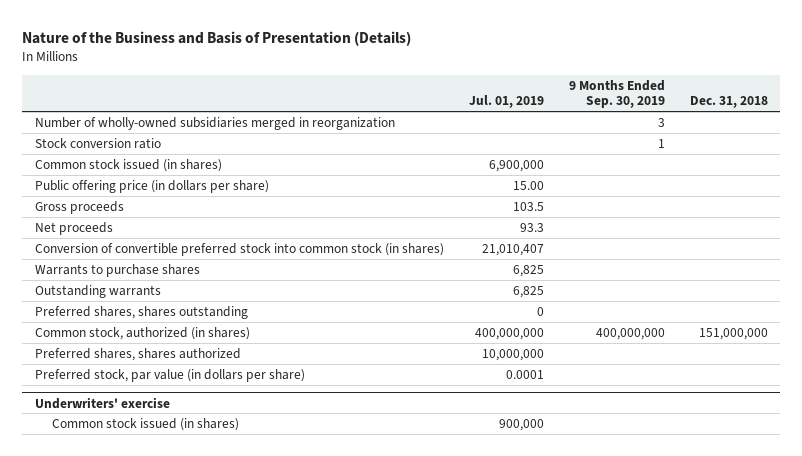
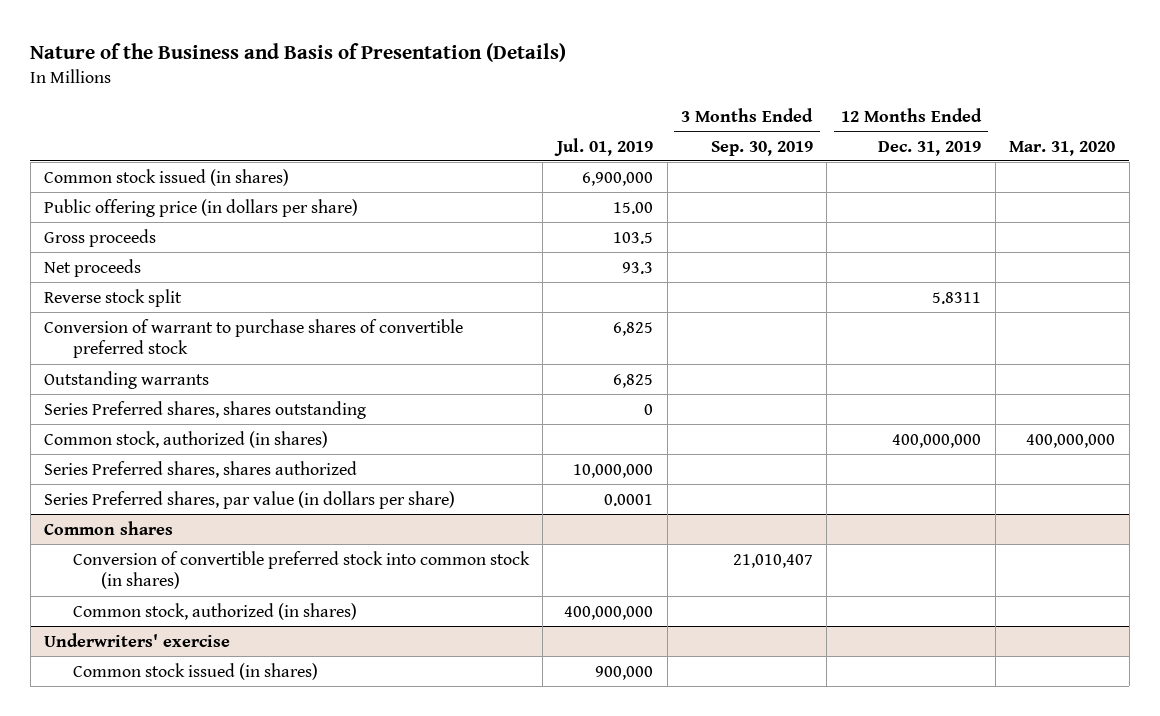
- | Jul. 01, 2019 | 9 Months Ended Sep. 30, 2019 | Dec. 31, 2018
+ | Jul. 01, 2019 | 3 Months Ended Sep. 30, 2019 | 12 Months Ended Dec. 31, 2019 | Mar. 31, 2020
- Number of wholly-owned subsidiaries merged in reorganization | | 3 |
- Stock conversion ratio | | 1 |
- Conversion of convertible preferred stock into common stock (in shares) | 21,010,407 | |
- Warrants to purchase shares | 6,825 | |
+ Reverse stock split | | | 5.8311 |
+ Conversion of warrant to purchase shares of convertible preferred stock | 6,825 | | |
- Preferred shares, shares outstanding | 0 | |
+ Series Preferred shares, shares outstanding | 0 | | |
+ Common stock, authorized (in shares) | | | 400,000,000 | 400,000,000
+ Series Preferred shares, shares authorized | 10,000,000 | | |
+ Series Preferred shares, par value (in dollars per share) | 0.0001 | | |
+ Common shares
+ Conversion of convertible preferred stock into common stock (in shares) | | 21,010,407 | |
- Preferred shares, shares authorized | 10,000,000 | |
- Preferred stock, par value (in dollars per share) | 0.0001 | |

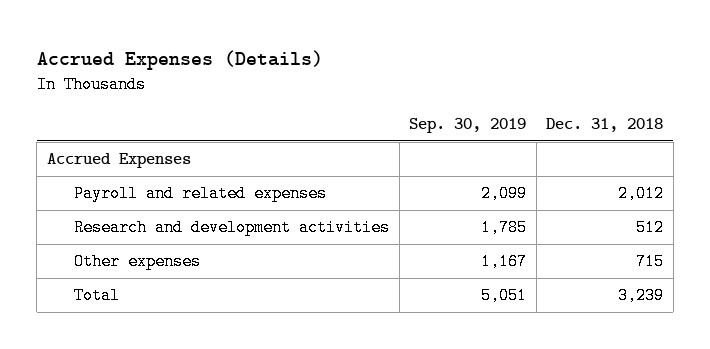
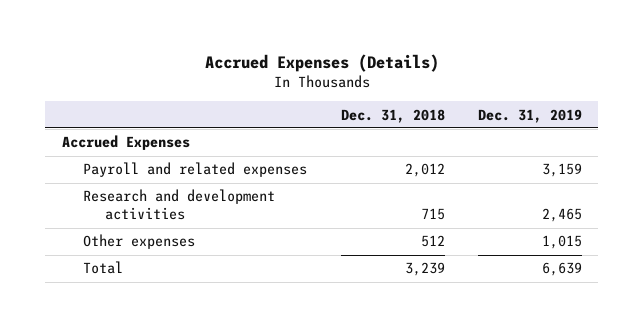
- | Sep. 30, 2019 | Dec. 31, 2018
+ | Dec. 31, 2018 | Dec. 31, 2019
- Research and development activities | 1,785 | 512
- Other expenses | 1,167 | 715
+ Research and development activities | 715 | 2,465
+ Other expenses | 512 | 1,015

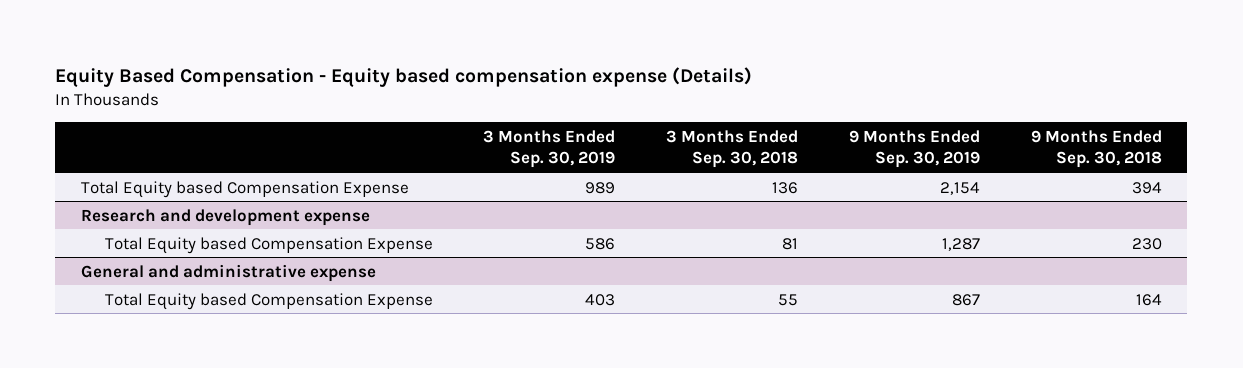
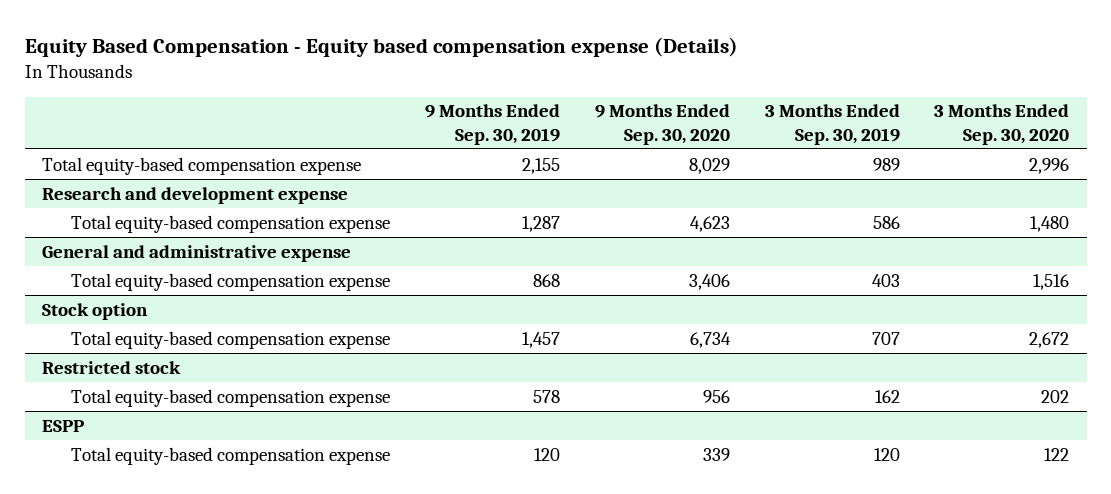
- | 3 Months Ended Sep. 30, 2019 | 3 Months Ended Sep. 30, 2018 | 9 Months Ended Sep. 30, 2019 | 9 Months Ended Sep. 30, 2018
+ | 9 Months Ended Sep. 30, 2019 | 9 Months Ended Sep. 30, 2020 | 3 Months Ended Sep. 30, 2019 | 3 Months Ended Sep. 30, 2020
- Total Equity based Compensation Expense | 989 | 136 | 2,154 | 394
+ Total equity-based compensation expense | 2,155 | 8,029 | 989 | 2,996
@ Research and development expense
- Total Equity based Compensation Expense | 586 | 81 | 1,287 | 230
+ Total equity-based compensation expense | 1,287 | 4,623 | 586 | 1,480
@ General and administrative expense
- Total Equity based Compensation Expense | 403 | 55 | 867 | 164
+ Total equity-based compensation expense | 868 | 3,406 | 403 | 1,516
+ Stock option
+ Total equity-based compensation expense | 1,457 | 6,734 | 707 | 2,672
+ Restricted stock
+ Total equity-based compensation expense | 578 | 956 | 162 | 202
+ ESPP
+ Total equity-based compensation expense | 120 | 339 | 120 | 122

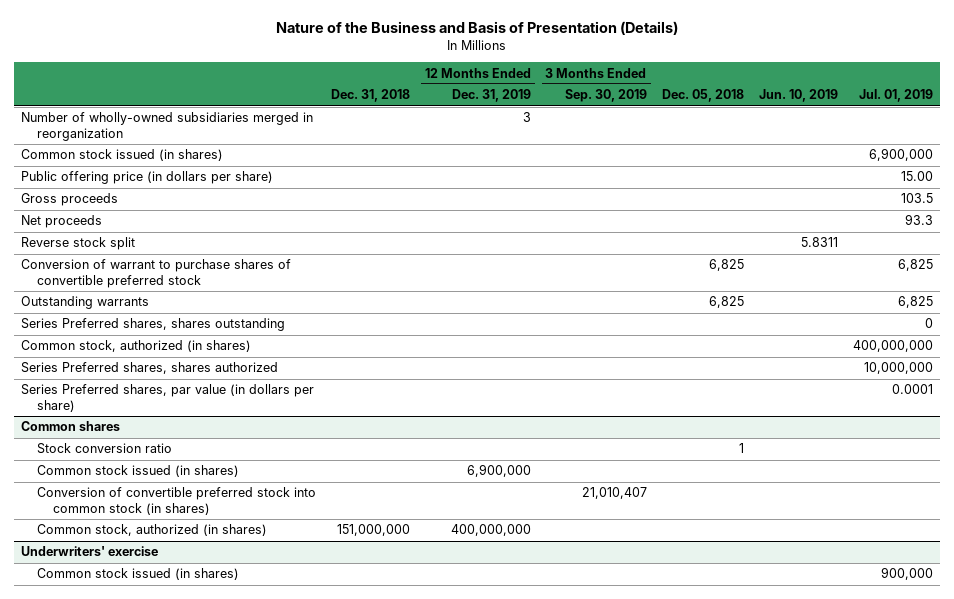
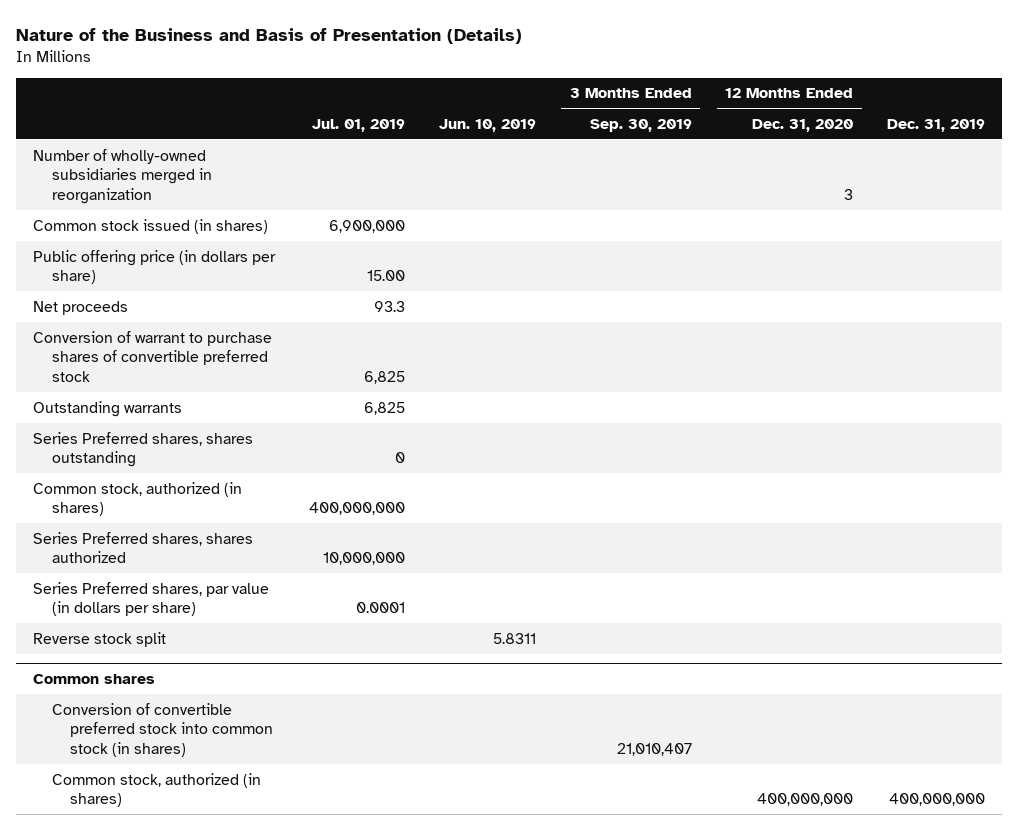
- | Dec. 31, 2018 | 12 Months Ended Dec. 31, 2019 | 3 Months Ended Sep. 30, 2019 | Dec. 05, 2018 | Jun. 10, 2019 | Jul. 01, 2019
+ | Jul. 01, 2019 | Jun. 10, 2019 | 3 Months Ended Sep. 30, 2019 | 12 Months Ended Dec. 31, 2020 | Dec. 31, 2019
- Gross proceeds | | | | | | 103.5
moved down: Reverse stock split | | 5.8311 | | |
@ Common shares
- Stock conversion ratio | | | | 1 | |
- Common stock issued (in shares) | | 6,900,000 | | | |
- Underwriters' exercise
- Common stock issued (in shares) | | | | | | 900,000

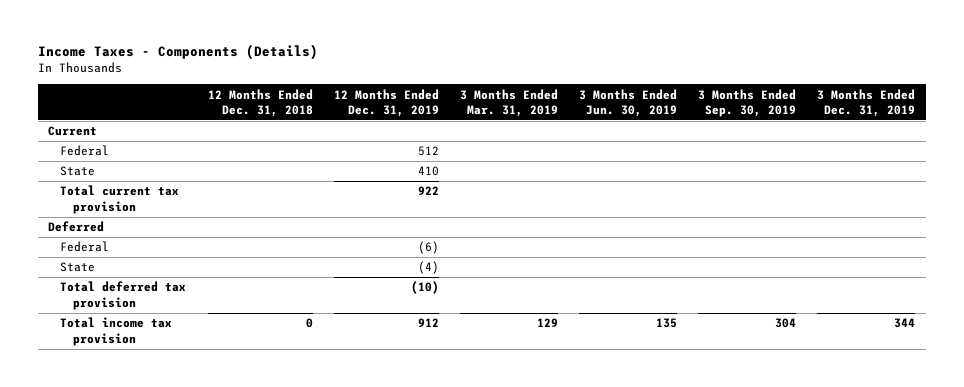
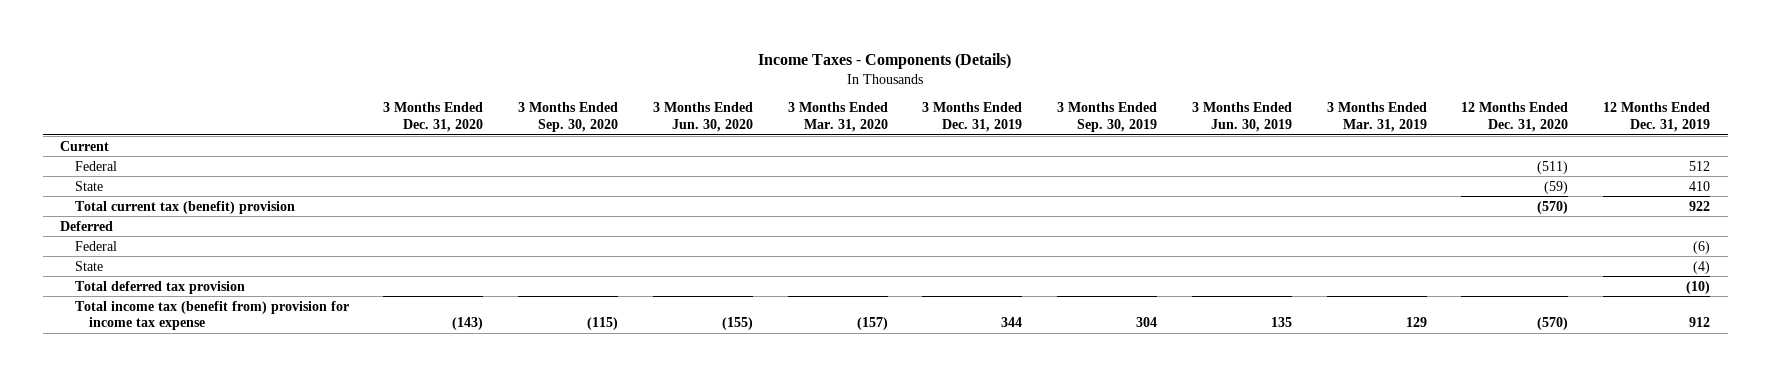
- | 12 Months Ended Dec. 31, 2018 | 12 Months Ended Dec. 31, 2019 | 3 Months Ended Mar. 31, 2019 | 3 Months Ended Jun. 30, 2019 | 3 Months Ended Sep. 30, 2019 | 3 Months Ended Dec. 31, 2019
+ | 3 Months Ended Dec. 31, 2020 | 3 Months Ended Sep. 30, 2020 | 3 Months Ended Jun. 30, 2020 | 3 Months Ended Mar. 31, 2020 | 3 Months Ended Dec. 31, 2019 | 3 Months Ended Sep. 30, 2019 | 3 Months Ended Jun. 30, 2019 | 3 Months Ended Mar. 31, 2019 | 12 Months Ended Dec. 31, 2020 | 12 Months Ended Dec. 31, 2019
- Total current tax provision | | 922 | | | |
+ Total current tax (benefit) provision | | | | | | | | | (570) | 922
- Total income tax provision | 0 | 912 | 129 | 135 | 304 | 344
+ Total income tax (benefit from) provision for income tax expense | (143) | (115) | (155) | (157) | 344 | 304 | 135 | 129 | (570) | 912

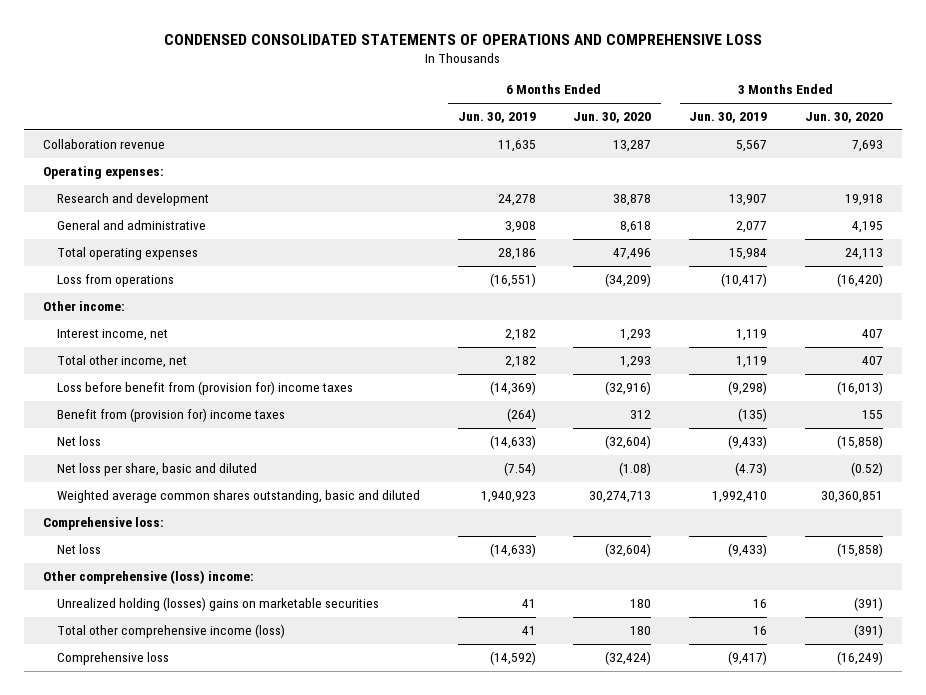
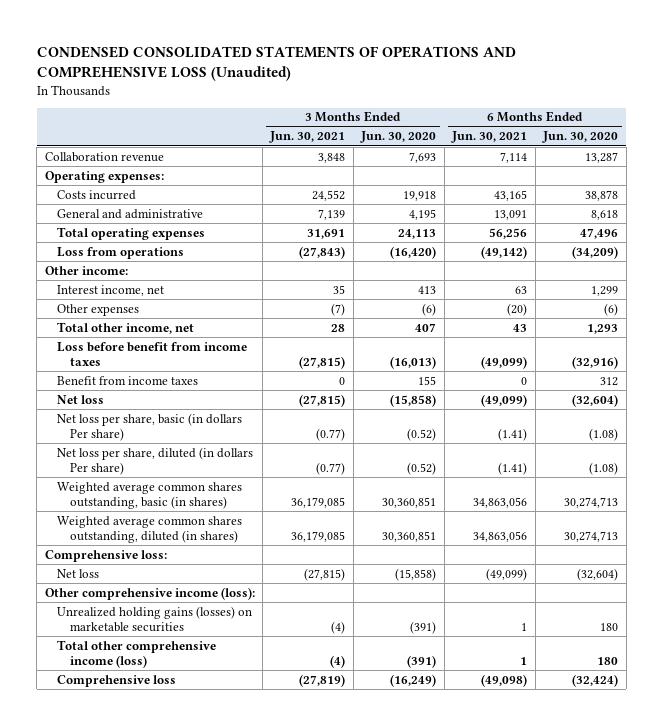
- CONDENSED CONSOLIDATED STATEMENTS OF OPERATIONS AND COMPREHENSIVE LOSS
+ CONDENSED CONSOLIDATED STATEMENTS OF OPERATIONS AND COMPREHENSIVE LOSS (Unaudited)
- | 6 Months Ended Jun. 30, 2019 | 6 Months Ended Jun. 30, 2020 | 3 Months Ended Jun. 30, 2019 | 3 Months Ended Jun. 30, 2020
+ | 3 Months Ended Jun. 30, 2021 | 3 Months Ended Jun. 30, 2020 | 6 Months Ended Jun. 30, 2021 | 6 Months Ended Jun. 30, 2020
- Research and development | 24,278 | 38,878 | 13,907 | 19,918
+ Costs incurred | 24,552 | 19,918 | 43,165 | 38,878
- Interest income, net | 2,182 | 1,293 | 1,119 | 407
+ Interest income, net | 35 | 413 | 63 | 1,299
+ Other expenses | (7) | (6) | (20) | (6)
- Loss before benefit from (provision for) income taxes | (14,369) | (32,916) | (9,298) | (16,013)
- Benefit from (provision for) income taxes | (264) | 312 | (135) | 155
+ Loss before benefit from income taxes | (27,815) | (16,013) | (49,099) | (32,916)
+ Benefit from income taxes | 0 | 155 | 0 | 312
- Net loss per share, basic and diluted | (7.54) | (1.08) | (4.73) | (0.52)
- Weighted average common shares outstanding, basic and diluted | 1,940,923 | 30,274,713 | 1,992,410 | 30,360,851
+ Net loss per share, basic (in dollars Per share) | (0.77) | (0.52) | (1.41) | (1.08)
+ Net loss per share, diluted (in dollars Per share) | (0.77) | (0.52) | (1.41) | (1.08)
+ Weighted average common shares outstanding, basic (in shares) | 36,179,085 | 30,360,851 | 34,863,056 | 30,274,713
+ Weighted average common shares outstanding, diluted (in shares) | 36,179,085 | 30,360,851 | 34,863,056 | 30,274,713
- Other comprehensive (loss) income:
- Unrealized holding (losses) gains on marketable securities | 41 | 180 | 16 | (391)
+ Other comprehensive income (loss):
+ Unrealized holding gains (losses) on marketable securities | (4) | (391) | 1 | 180

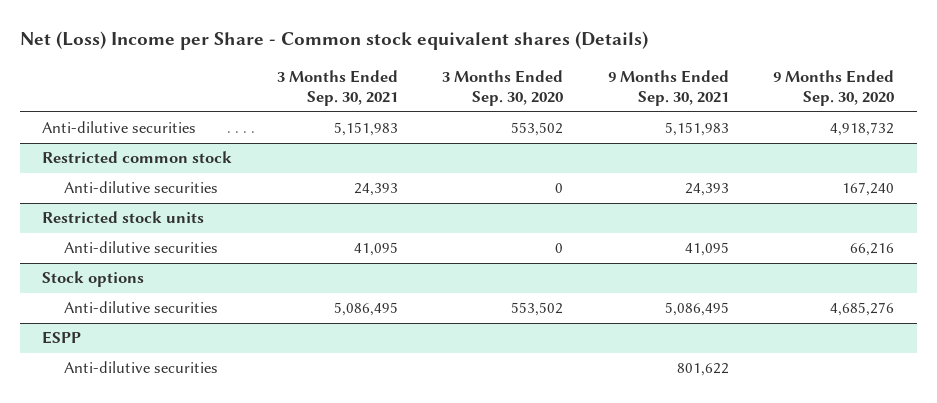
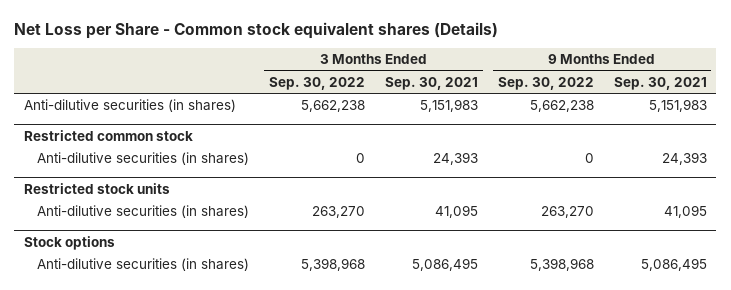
- Net (Loss) Income per Share - Common stock equivalent shares (Details)
+ Net Loss per Share - Common stock equivalent shares (Details)
- | 3 Months Ended Sep. 30, 2021 | 3 Months Ended Sep. 30, 2020 | 9 Months Ended Sep. 30, 2021 | 9 Months Ended Sep. 30, 2020
+ | 3 Months Ended Sep. 30, 2022 | 3 Months Ended Sep. 30, 2021 | 9 Months Ended Sep. 30, 2022 | 9 Months Ended Sep. 30, 2021
- Anti-dilutive securities | 5,151,983 | 553,502 | 5,151,983 | 4,918,732
+ Anti-dilutive securities (in shares) | 5,662,238 | 5,151,983 | 5,662,238 | 5,151,983
@ Restricted common stock
- Anti-dilutive securities | 24,393 | 0 | 24,393 | 167,240
+ Anti-dilutive securities (in shares) | 0 | 24,393 | 0 | 24,393
@ Restricted stock units
- Anti-dilutive securities | 41,095 | 0 | 41,095 | 66,216
+ Anti-dilutive securities (in shares) | 263,270 | 41,095 | 263,270 | 41,095
@ Stock options
- Anti-dilutive securities | 5,086,495 | 553,502 | 5,086,495 | 4,685,276
- ESPP
- Anti-dilutive securities | | | 801,622 |
@ Stock options
+ Anti-dilutive securities (in shares) | 5,398,968 | 5,086,495 | 5,398,968 | 5,086,495

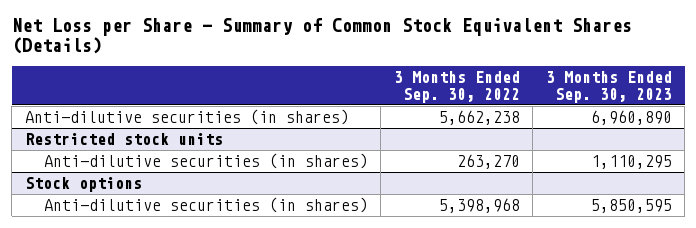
- Net Loss per Share - Common stock equivalent shares (Details)
+ Net Loss per Share - Summary of Common Stock Equivalent Shares (Details)
- | 3 Months Ended Sep. 30, 2022 | 3 Months Ended Sep. 30, 2021 | 9 Months Ended Sep. 30, 2022 | 9 Months Ended Sep. 30, 2021
+ | 3 Months Ended Sep. 30, 2022 | 3 Months Ended Sep. 30, 2023
- Restricted common stock
- Anti-dilutive securities (in shares) | 0 | 24,393 | 0 | 24,393

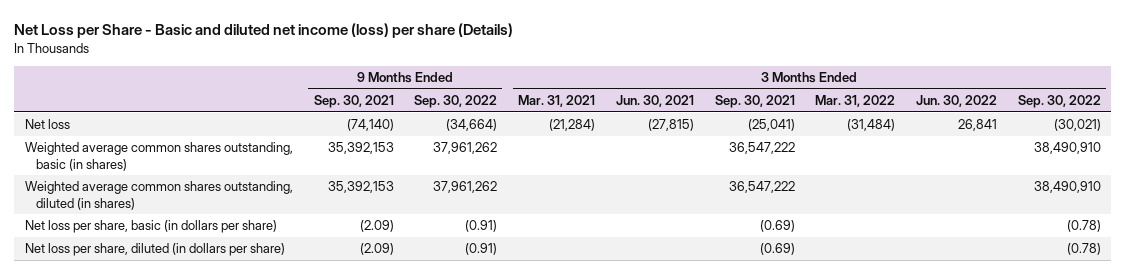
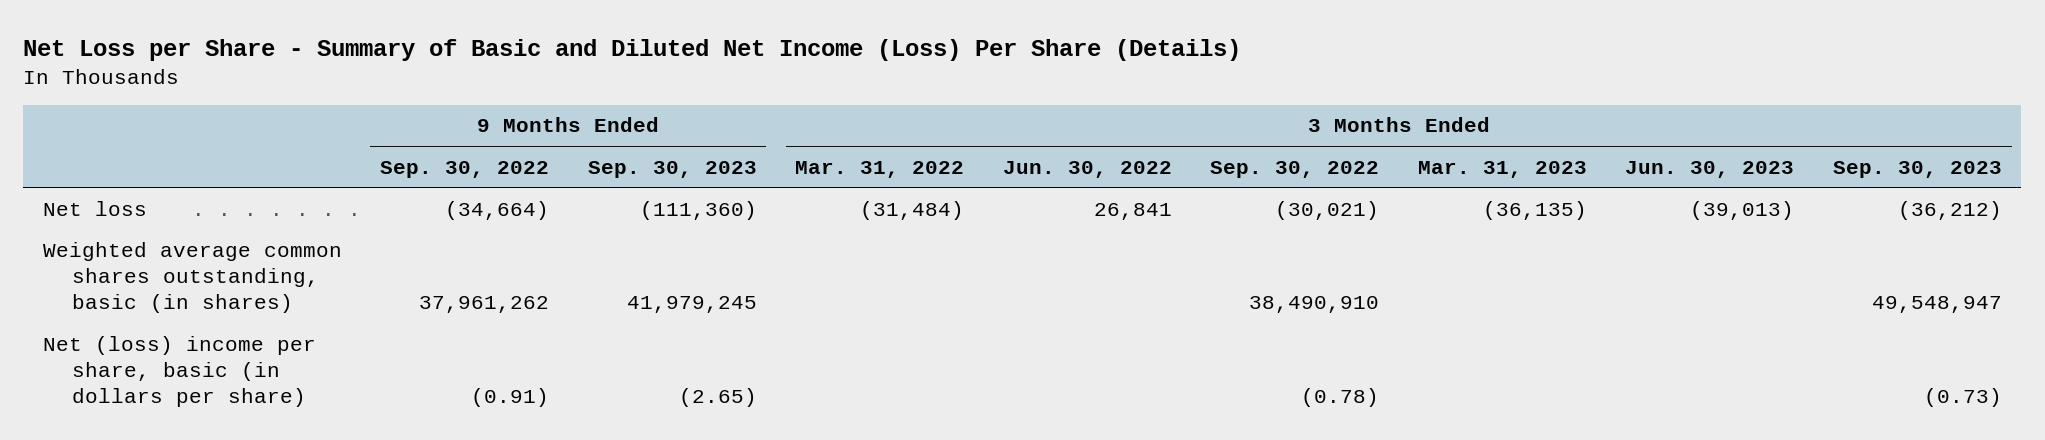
- Net Loss per Share - Basic and diluted net income (loss) per share (Details)
+ Net Loss per Share - Summary of Basic and Diluted Net Income (Loss) Per Share (Details)
- | 9 Months Ended Sep. 30, 2021 | 9 Months Ended Sep. 30, 2022 | 3 Months Ended Mar. 31, 2021 | 3 Months Ended Jun. 30, 2021 | 3 Months Ended Sep. 30, 2021 | 3 Months Ended Mar. 31, 2022 | 3 Months Ended Jun. 30, 2022 | 3 Months Ended Sep. 30, 2022
+ | 9 Months Ended Sep. 30, 2022 | 9 Months Ended Sep. 30, 2023 | 3 Months Ended Mar. 31, 2022 | 3 Months Ended Jun. 30, 2022 | 3 Months Ended Sep. 30, 2022 | 3 Months Ended Mar. 31, 2023 | 3 Months Ended Jun. 30, 2023 | 3 Months Ended Sep. 30, 2023
- Weighted average common shares outstanding, diluted (in shares) | 35,392,153 | 37,961,262 | | | 36,547,222 | | | 38,490,910
- Net loss per share, basic (in dollars per share) | (2.09) | (0.91) | | | (0.69) | | | (0.78)
- Net loss per share, diluted (in dollars per share) | (2.09) | (0.91) | | | (0.69) | | | (0.78)
+ Net (loss) income per share, basic (in dollars per share) | (0.91) | (2.65) | | | (0.78) | | | (0.73)

